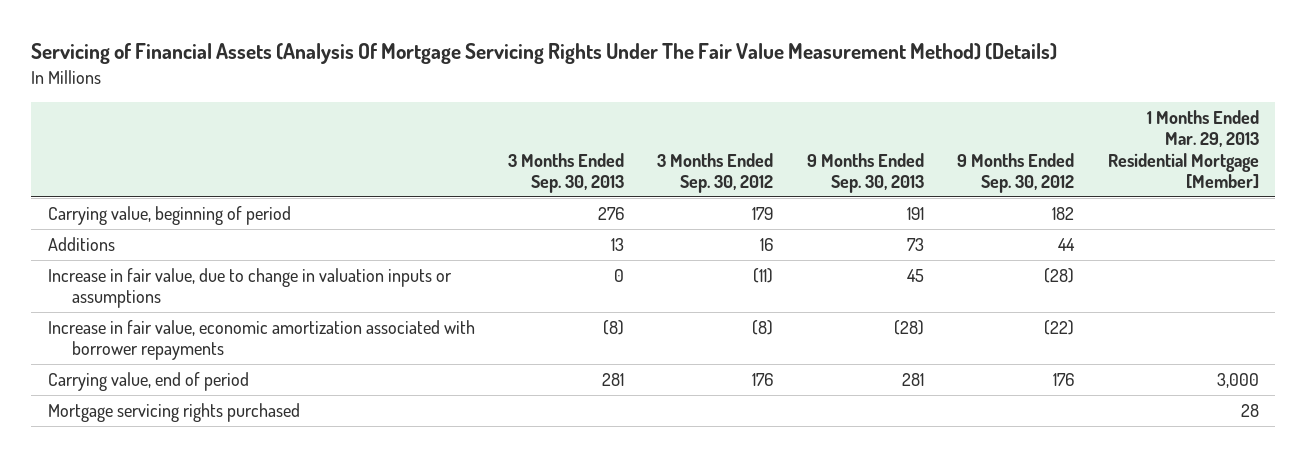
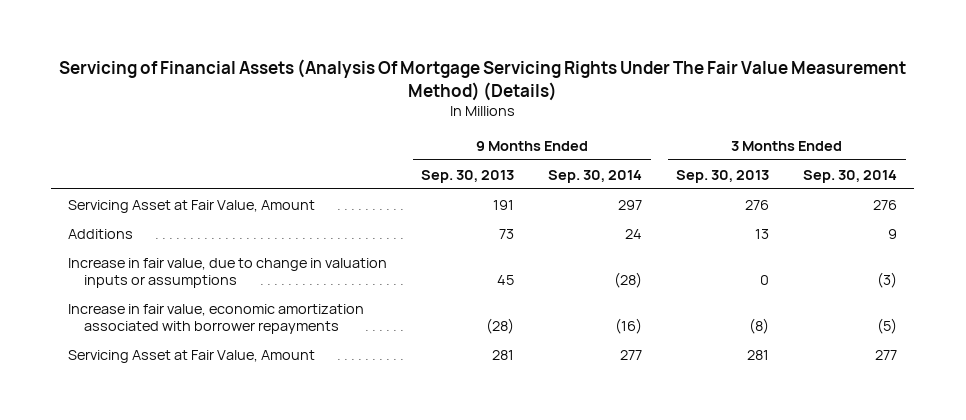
- | 3 Months Ended Sep. 30, 2013 | 3 Months Ended Sep. 30, 2012 | 9 Months Ended Sep. 30, 2013 | 9 Months Ended Sep. 30, 2012 | 1 Months Ended Mar. 29, 2013 Residential Mortgage [Member]
+ | 9 Months Ended Sep. 30, 2013 | 9 Months Ended Sep. 30, 2014 | 3 Months Ended Sep. 30, 2013 | 3 Months Ended Sep. 30, 2014
- Carrying value, beginning of period | 276 | 179 | 191 | 182 |
+ Servicing Asset at Fair Value, Amount | 191 | 297 | 276 | 276
- Carrying value, end of period | 281 | 176 | 281 | 176 | 3,000
- Mortgage servicing rights purchased | | | | | 28
+ Servicing Asset at Fair Value, Amount | 281 | 277 | 281 | 277

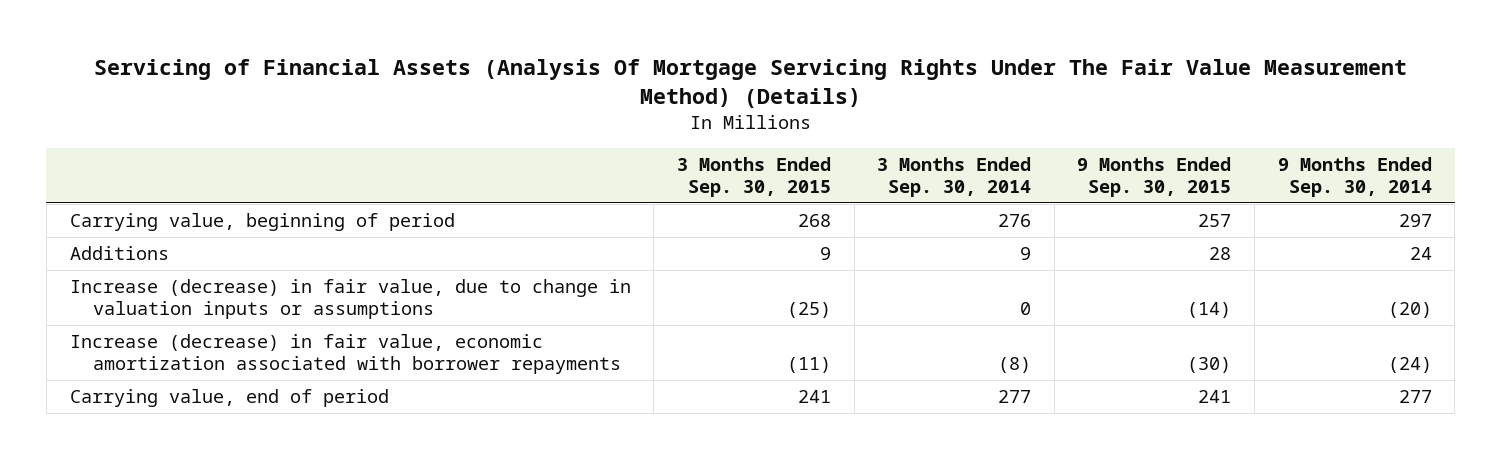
- | 9 Months Ended Sep. 30, 2013 | 9 Months Ended Sep. 30, 2014 | 3 Months Ended Sep. 30, 2013 | 3 Months Ended Sep. 30, 2014
+ | 3 Months Ended Sep. 30, 2015 | 3 Months Ended Sep. 30, 2014 | 9 Months Ended Sep. 30, 2015 | 9 Months Ended Sep. 30, 2014
- Servicing Asset at Fair Value, Amount | 191 | 297 | 276 | 276
+ Carrying value, beginning of period | 268 | 276 | 257 | 297
- Increase in fair value, due to change in valuation inputs or assumptions | 45 | (28) | 0 | (3)
- Increase in fair value, economic amortization associated with borrower repayments | (28) | (16) | (8) | (5)
- Servicing Asset at Fair Value, Amount | 281 | 277 | 281 | 277
+ Increase (decrease) in fair value, due to change in valuation inputs or assumptions | (25) | 0 | (14) | (20)
+ Increase (decrease) in fair value, economic amortization associated with borrower repayments | (11) | (8) | (30) | (24)
+ Carrying value, end of period | 241 | 277 | 241 | 277

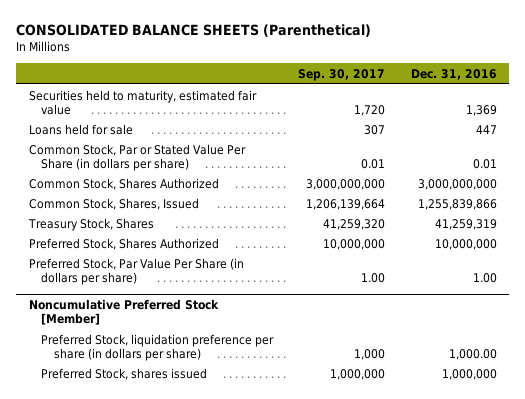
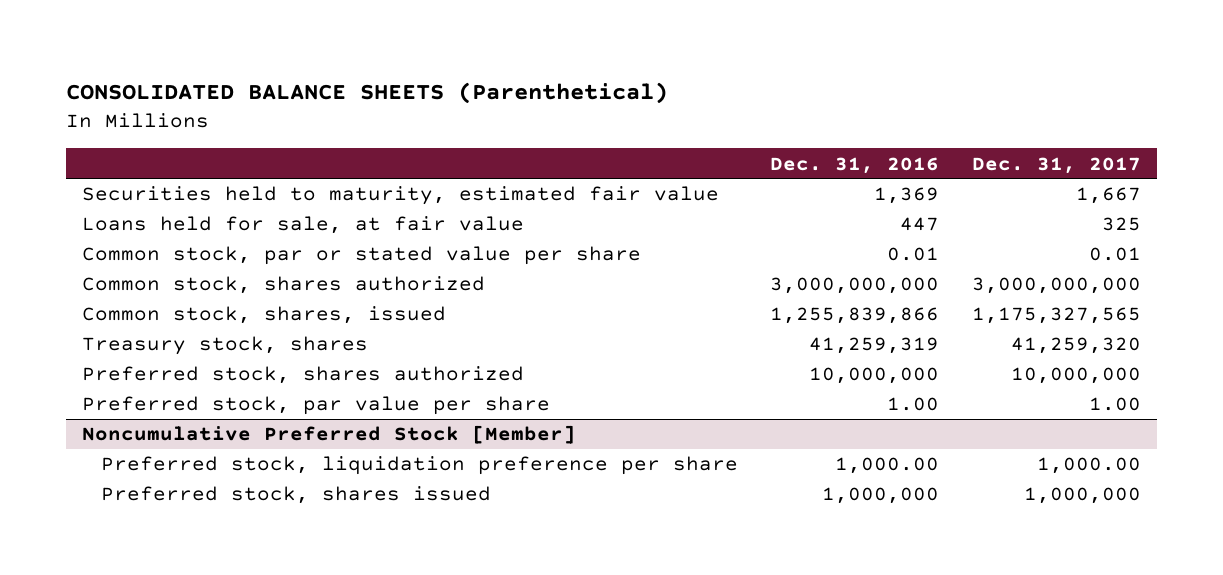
- | Sep. 30, 2017 | Dec. 31, 2016
+ | Dec. 31, 2016 | Dec. 31, 2017
- Loans held for sale | 307 | 447
- Common Stock, Par or Stated Value Per Share (in dollars per share) | 0.01 | 0.01
- Common Stock, Shares Authorized | 3,000,000,000 | 3,000,000,000
- Common Stock, Shares, Issued | 1,206,139,664 | 1,255,839,866
- Treasury Stock, Shares | 41,259,320 | 41,259,319
- Preferred Stock, Shares Authorized | 10,000,000 | 10,000,000
- Preferred Stock, Par Value Per Share (in dollars per share) | 1.00 | 1.00
+ Loans held for sale, at fair value | 447 | 325
+ Common stock, par or stated value per share | 0.01 | 0.01
+ Common stock, shares authorized | 3,000,000,000 | 3,000,000,000
+ Common stock, shares, issued | 1,255,839,866 | 1,175,327,565
+ Treasury stock, shares | 41,259,319 | 41,259,320
+ Preferred stock, shares authorized | 10,000,000 | 10,000,000
+ Preferred stock, par value per share | 1.00 | 1.00
@ Noncumulative Preferred Stock [Member]
- Preferred Stock, liquidation preference per share (in dollars per share) | 1,000 | 1,000.00
- Preferred Stock, shares issued | 1,000,000 | 1,000,000
+ Preferred stock, liquidation preference per share | 1,000.00 | 1,000.00
+ Preferred stock, shares issued | 1,000,000 | 1,000,000

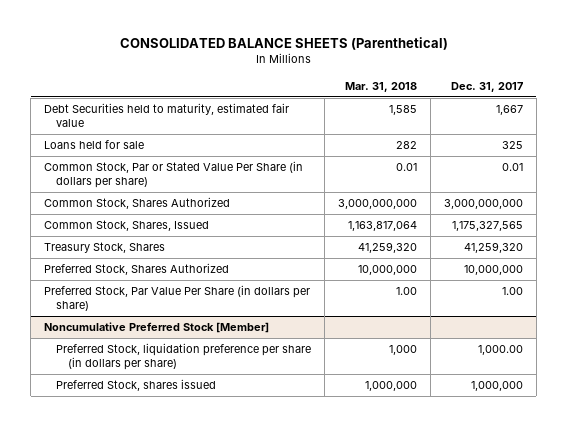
- | Dec. 31, 2016 | Dec. 31, 2017
+ | Mar. 31, 2018 | Dec. 31, 2017
- Securities held to maturity, estimated fair value | 1,369 | 1,667
- Loans held for sale, at fair value | 447 | 325
- Common stock, par or stated value per share | 0.01 | 0.01
- Common stock, shares authorized | 3,000,000,000 | 3,000,000,000
- Common stock, shares, issued | 1,255,839,866 | 1,175,327,565
- Treasury stock, shares | 41,259,319 | 41,259,320
- Preferred stock, shares authorized | 10,000,000 | 10,000,000
- Preferred stock, par value per share | 1.00 | 1.00
+ Debt Securities held to maturity, estimated fair value | 1,585 | 1,667
+ Loans held for sale | 282 | 325
+ Common Stock, Par or Stated Value Per Share (in dollars per share) | 0.01 | 0.01
+ Common Stock, Shares Authorized | 3,000,000,000 | 3,000,000,000
+ Common Stock, Shares, Issued | 1,163,817,064 | 1,175,327,565
+ Treasury Stock, Shares | 41,259,320 | 41,259,320
+ Preferred Stock, Shares Authorized | 10,000,000 | 10,000,000
+ Preferred Stock, Par Value Per Share (in dollars per share) | 1.00 | 1.00
@ Noncumulative Preferred Stock [Member]
- Preferred stock, liquidation preference per share | 1,000.00 | 1,000.00
- Preferred stock, shares issued | 1,000,000 | 1,000,000
+ Preferred Stock, liquidation preference per share (in dollars per share) | 1,000 | 1,000.00
+ Preferred Stock, shares issued | 1,000,000 | 1,000,000

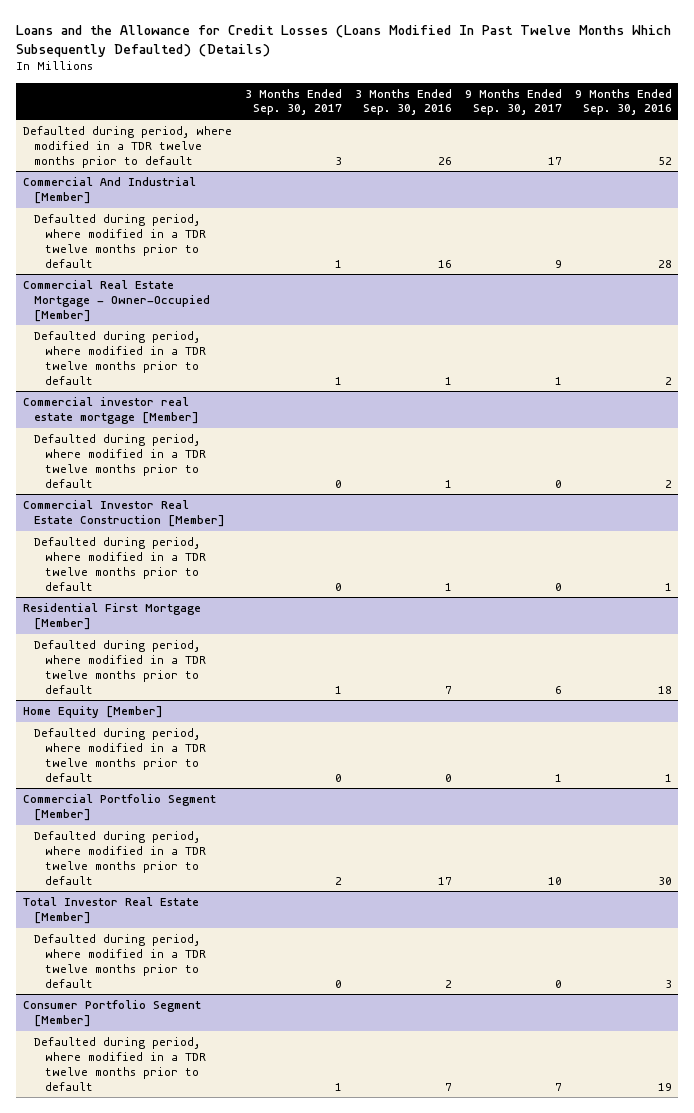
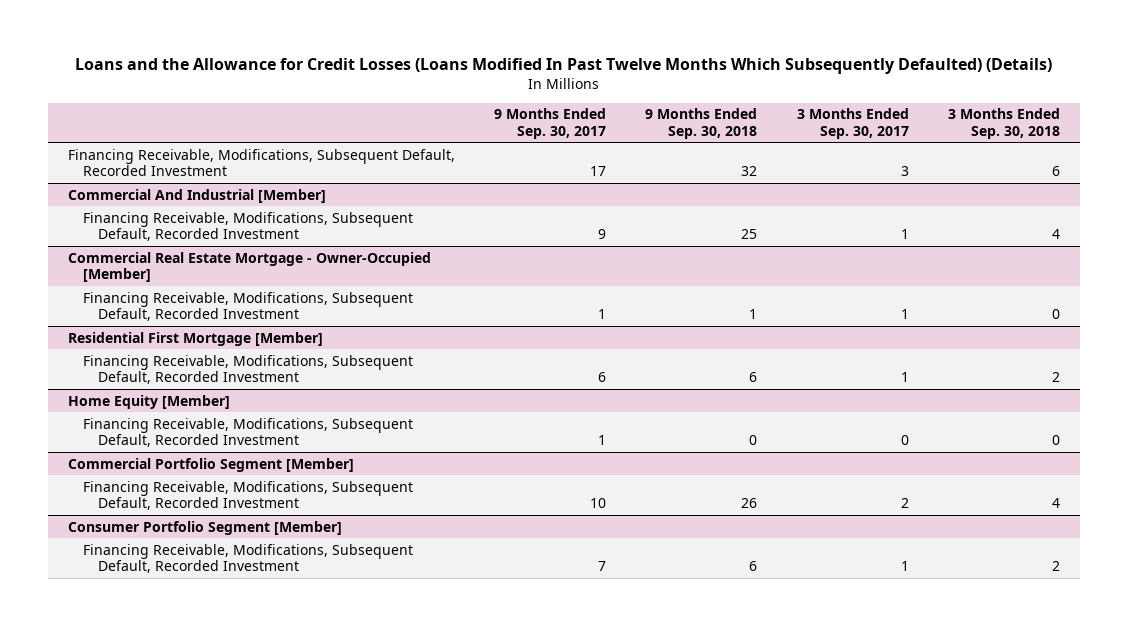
- | 3 Months Ended Sep. 30, 2017 | 3 Months Ended Sep. 30, 2016 | 9 Months Ended Sep. 30, 2017 | 9 Months Ended Sep. 30, 2016
+ | 9 Months Ended Sep. 30, 2017 | 9 Months Ended Sep. 30, 2018 | 3 Months Ended Sep. 30, 2017 | 3 Months Ended Sep. 30, 2018
- Defaulted during period, where modified in a TDR twelve months prior to default | 3 | 26 | 17 | 52
+ Financing Receivable, Modifications, Subsequent Default, Recorded Investment | 17 | 32 | 3 | 6
@ Commercial And Industrial [Member]
- Defaulted during period, where modified in a TDR twelve months prior to default | 1 | 16 | 9 | 28
+ Financing Receivable, Modifications, Subsequent Default, Recorded Investment | 9 | 25 | 1 | 4
@ Commercial Real Estate Mortgage - Owner-Occupied [Member]
- Defaulted during period, where modified in a TDR twelve months prior to default | 1 | 1 | 1 | 2
- Commercial investor real estate mortgage [Member]
- Defaulted during period, where modified in a TDR twelve months prior to default | 0 | 1 | 0 | 2
- Commercial Investor Real Estate Construction [Member]
- Defaulted during period, where modified in a TDR twelve months prior to default | 0 | 1 | 0 | 1
@ Commercial Real Estate Mortgage - Owner-Occupied [Member]
+ Financing Receivable, Modifications, Subsequent Default, Recorded Investment | 1 | 1 | 1 | 0
@ Residential First Mortgage [Member]
- Defaulted during period, where modified in a TDR twelve months prior to default | 1 | 7 | 6 | 18
+ Financing Receivable, Modifications, Subsequent Default, Recorded Investment | 6 | 6 | 1 | 2
@ Home Equity [Member]
- Defaulted during period, where modified in a TDR twelve months prior to default | 0 | 0 | 1 | 1
+ Financing Receivable, Modifications, Subsequent Default, Recorded Investment | 1 | 0 | 0 | 0
@ Commercial Portfolio Segment [Member]
- Defaulted during period, where modified in a TDR twelve months prior to default | 2 | 17 | 10 | 30
- Total Investor Real Estate [Member]
- Defaulted during period, where modified in a TDR twelve months prior to default | 0 | 2 | 0 | 3
@ Commercial Portfolio Segment [Member]
+ Financing Receivable, Modifications, Subsequent Default, Recorded Investment | 10 | 26 | 2 | 4
@ Consumer Portfolio Segment [Member]
- Defaulted during period, where modified in a TDR twelve months prior to default | 1 | 7 | 7 | 19
+ Financing Receivable, Modifications, Subsequent Default, Recorded Investment | 7 | 6 | 1 | 2

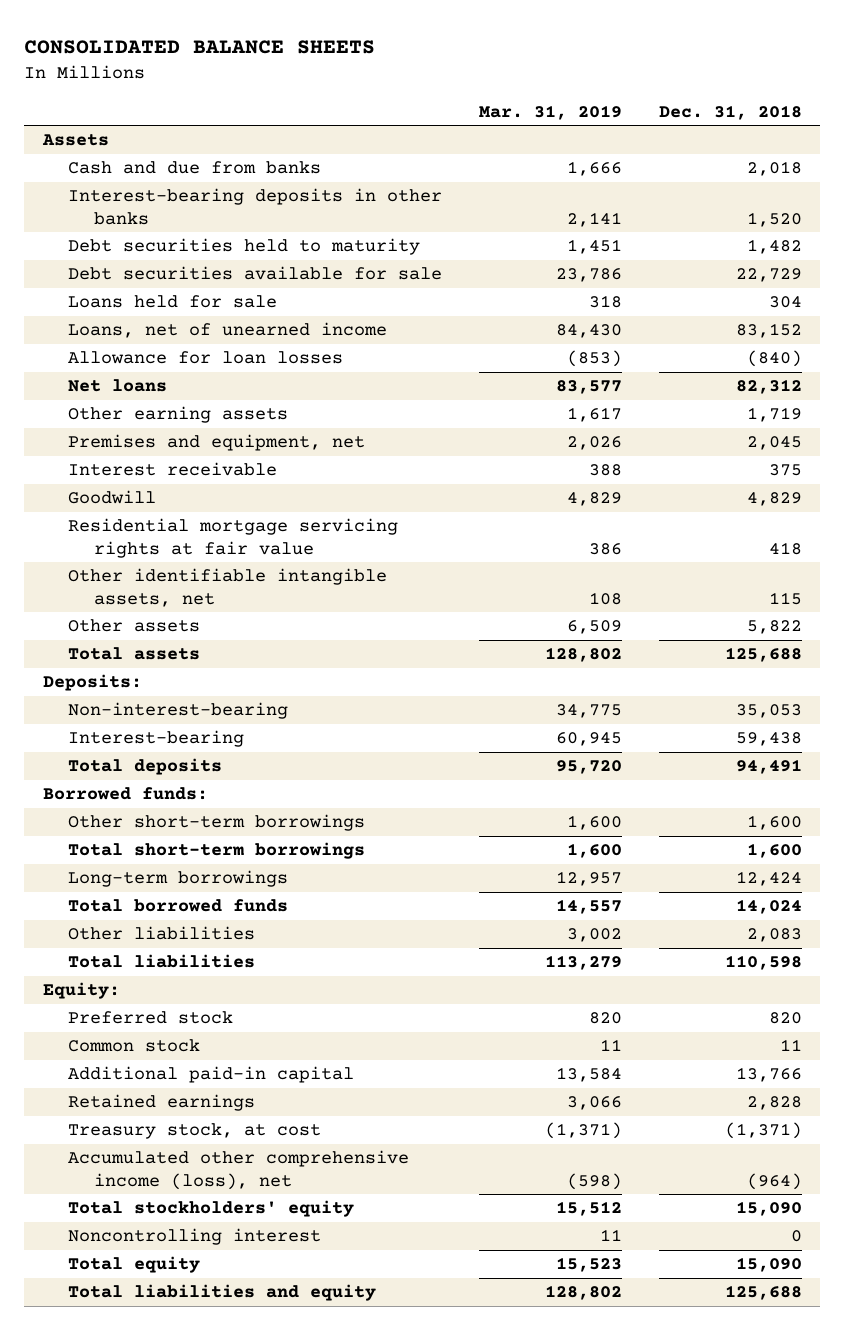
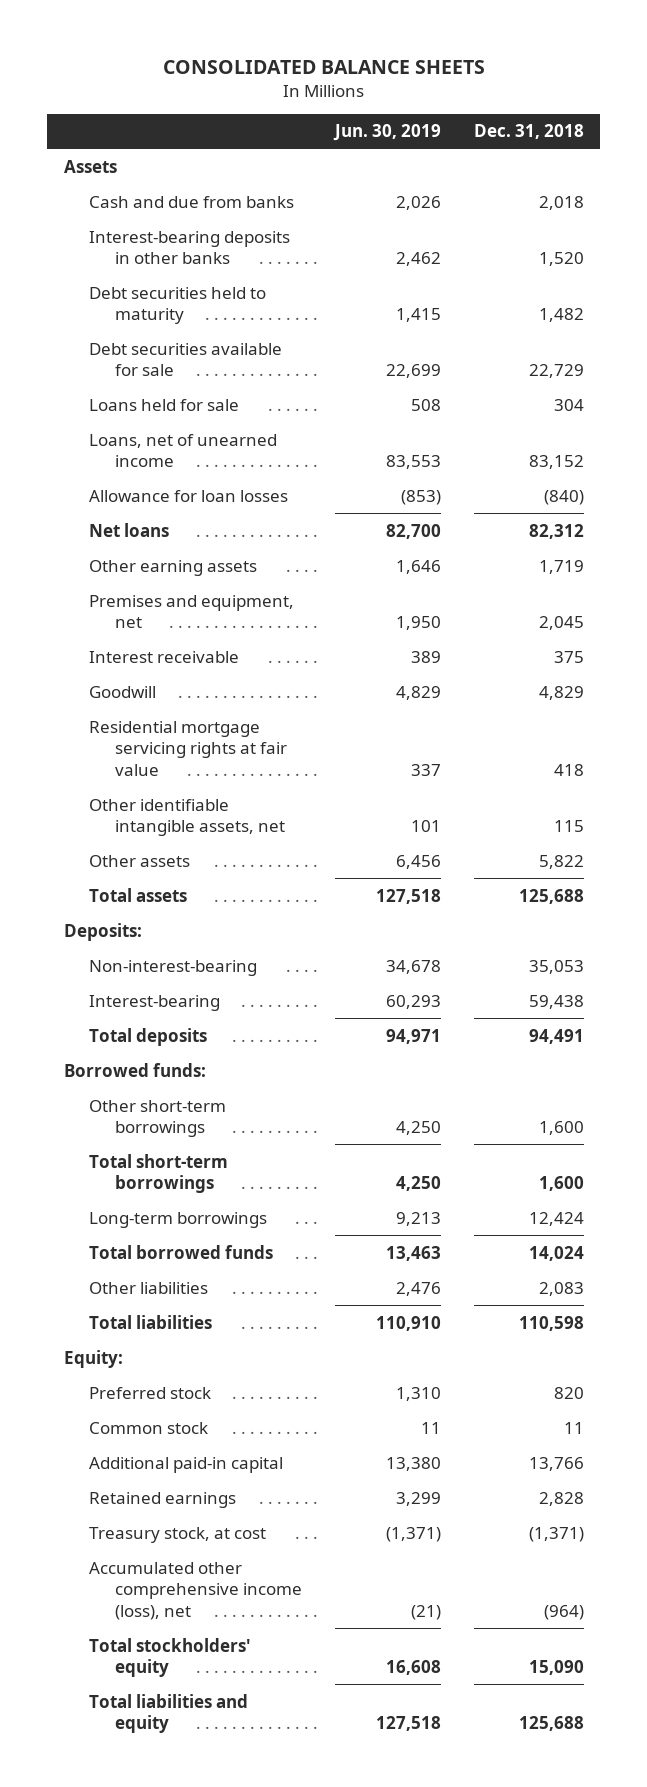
- | Mar. 31, 2019 | Dec. 31, 2018
+ | Jun. 30, 2019 | Dec. 31, 2018
- Noncontrolling interest | 11 | 0
- Total equity | 15,523 | 15,090

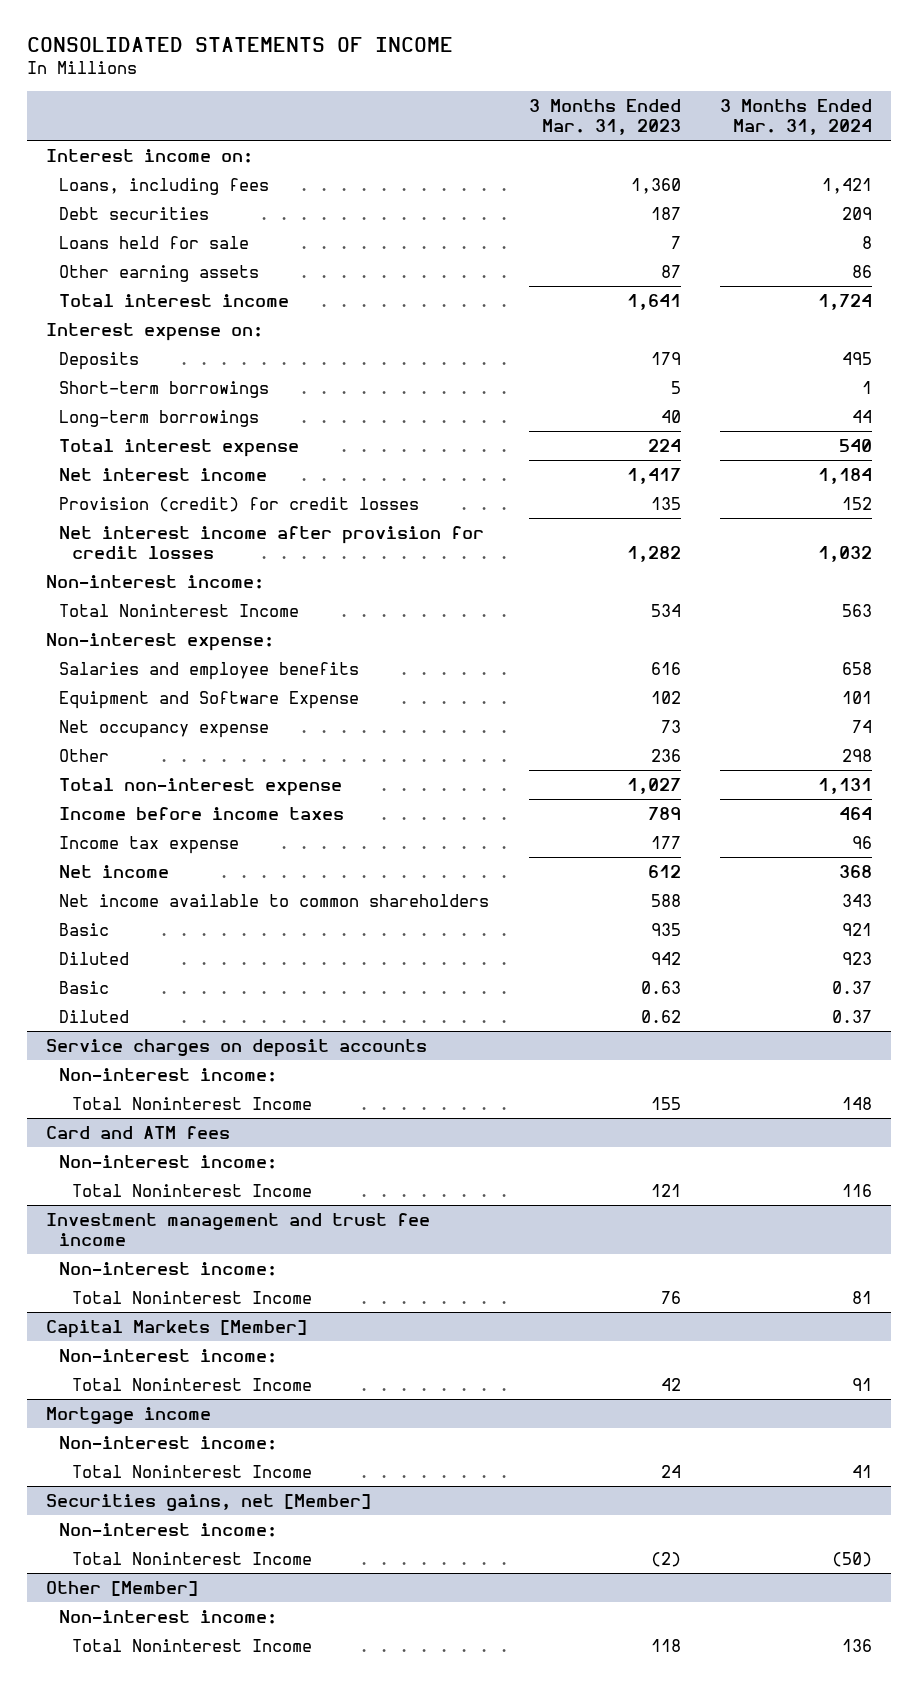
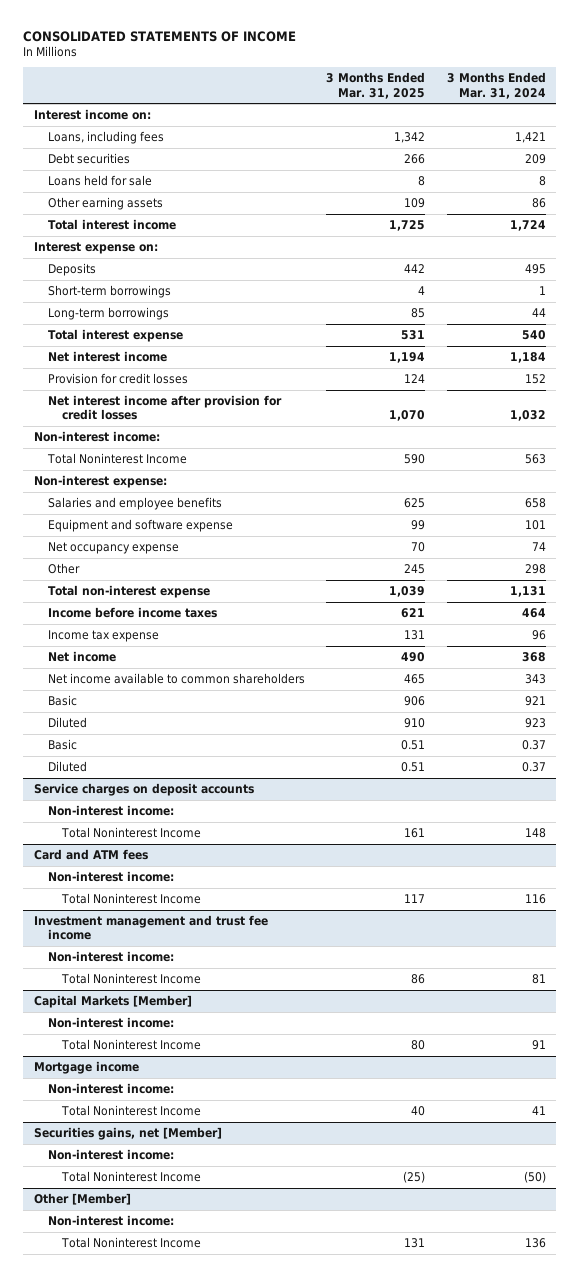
- | 3 Months Ended Mar. 31, 2023 | 3 Months Ended Mar. 31, 2024
+ | 3 Months Ended Mar. 31, 2025 | 3 Months Ended Mar. 31, 2024
- Provision (credit) for credit losses | 135 | 152
+ Provision for credit losses | 124 | 152
- Equipment and Software Expense | 102 | 101
+ Equipment and software expense | 99 | 101

